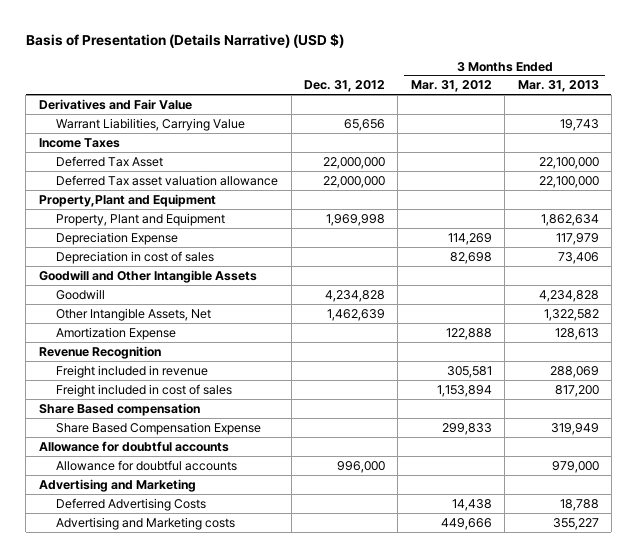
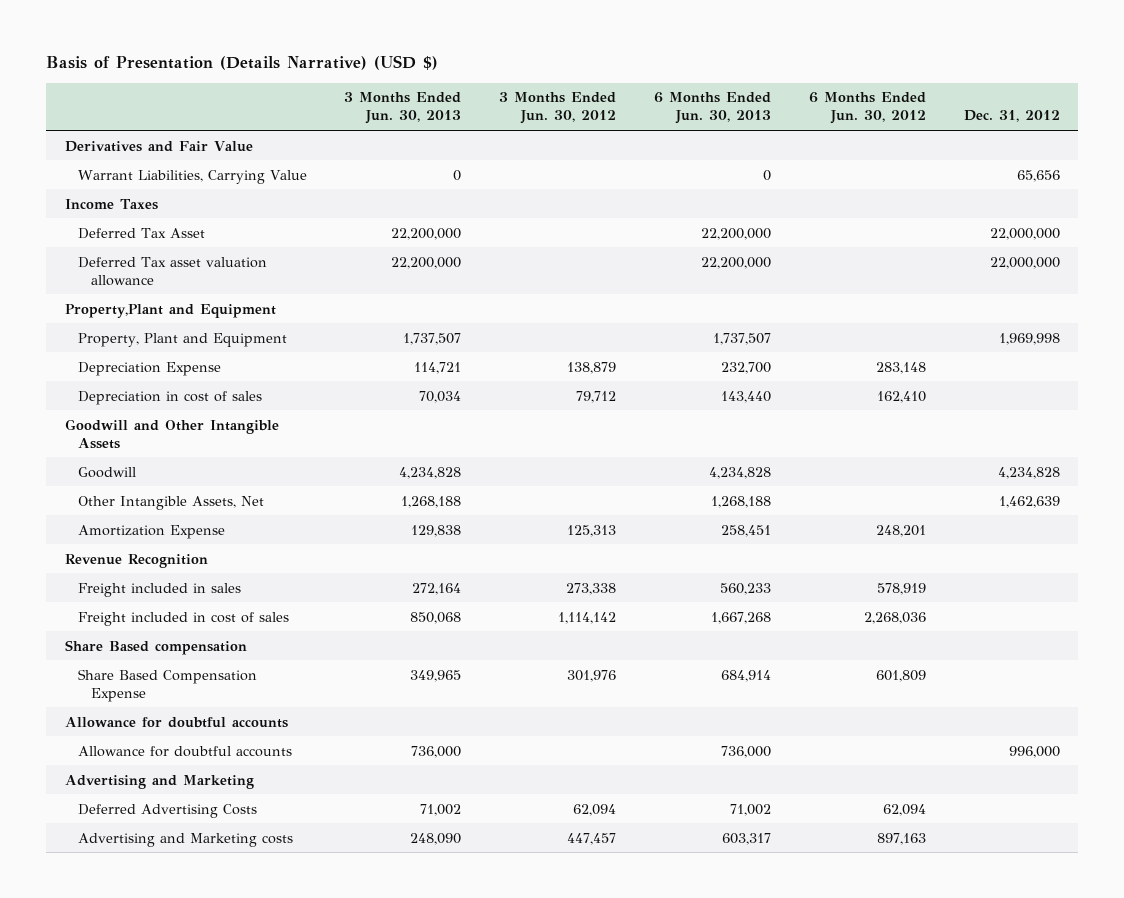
- | Dec. 31, 2012 | 3 Months Ended Mar. 31, 2012 | 3 Months Ended Mar. 31, 2013
+ | 3 Months Ended Jun. 30, 2013 | 3 Months Ended Jun. 30, 2012 | 6 Months Ended Jun. 30, 2013 | 6 Months Ended Jun. 30, 2012 | Dec. 31, 2012
- Freight included in revenue | | 305,581 | 288,069
+ Freight included in sales | 272,164 | 273,338 | 560,233 | 578,919 |

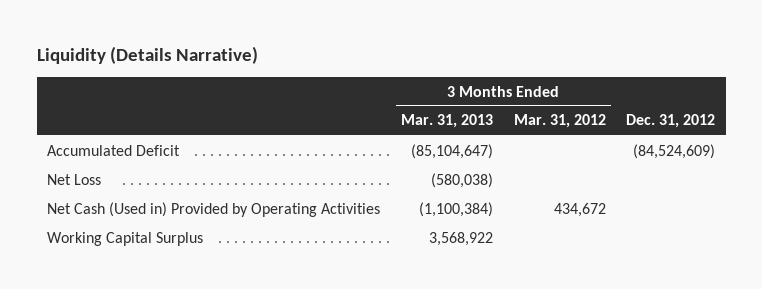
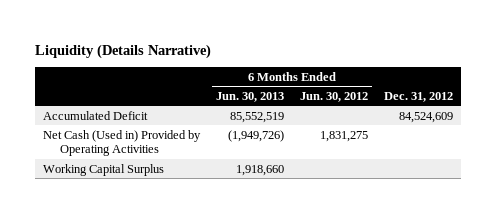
- | 3 Months Ended Mar. 31, 2013 | 3 Months Ended Mar. 31, 2012 | Dec. 31, 2012
+ | 6 Months Ended Jun. 30, 2013 | 6 Months Ended Jun. 30, 2012 | Dec. 31, 2012
- Accumulated Deficit | (85,104,647) | | (84,524,609)
- Net Loss | (580,038) | |
+ Accumulated Deficit | 85,552,519 | | 84,524,609

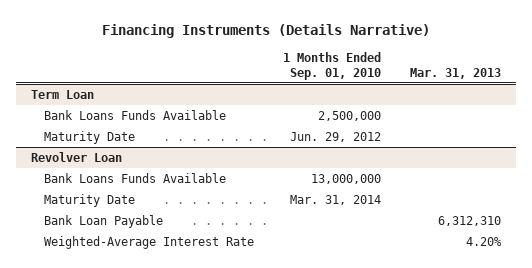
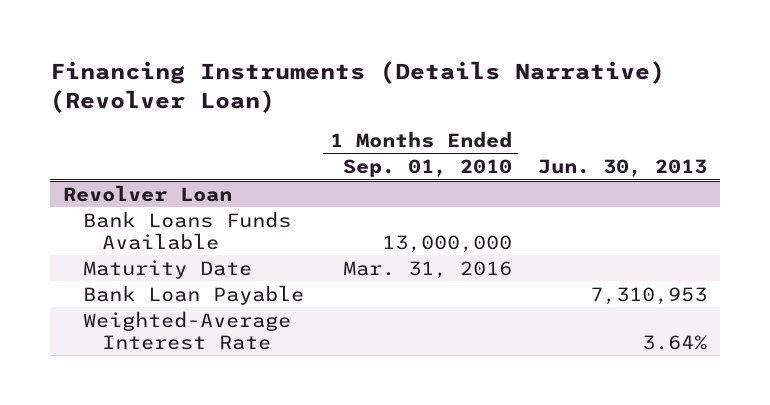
- Financing Instruments (Details Narrative)
+ Financing Instruments (Details Narrative) (Revolver Loan)
- | 1 Months Ended Sep. 01, 2010 | Mar. 31, 2013
+ | 1 Months Ended Sep. 01, 2010 | Jun. 30, 2013
- Term Loan
- Bank Loans Funds Available | 2,500,000 |
- Maturity Date | Jun. 29, 2012 |
@ Revolver Loan
- Maturity Date | Mar. 31, 2014 |
+ Maturity Date | Mar. 31, 2016 |

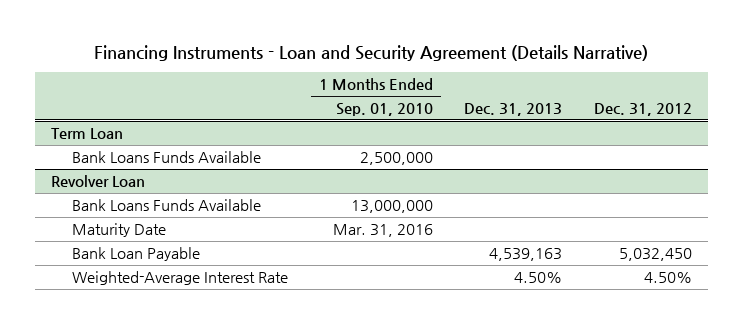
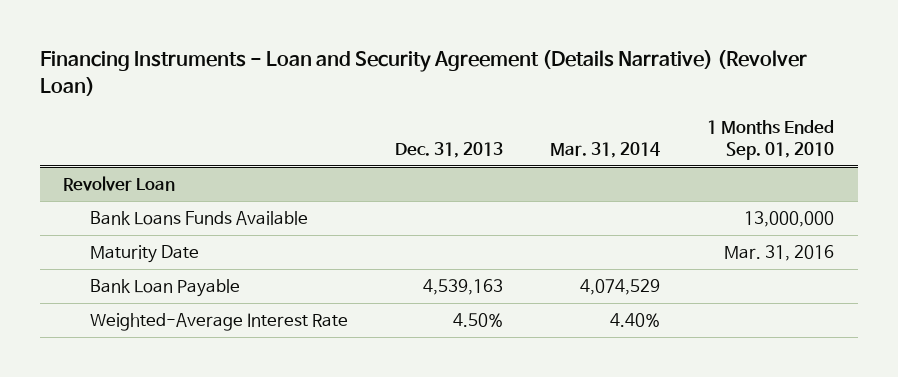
- Financing Instruments - Loan and Security Agreement (Details Narrative)
+ Financing Instruments - Loan and Security Agreement (Details Narrative) (Revolver Loan)
- | 1 Months Ended Sep. 01, 2010 | Dec. 31, 2013 | Dec. 31, 2012
+ | Dec. 31, 2013 | Mar. 31, 2014 | 1 Months Ended Sep. 01, 2010
- Term Loan
- Bank Loans Funds Available | 2,500,000 | |

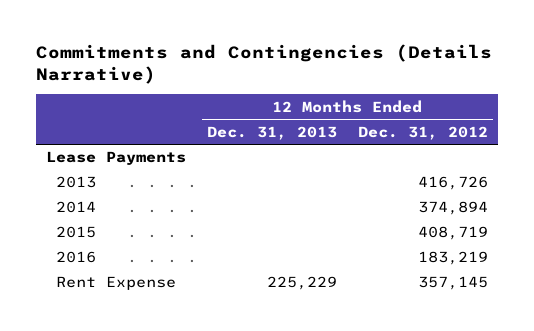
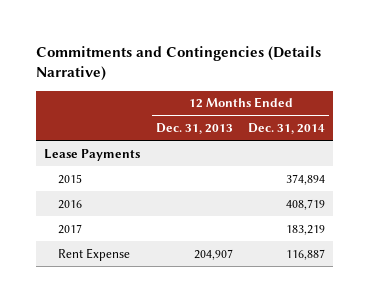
- | 12 Months Ended Dec. 31, 2013 | 12 Months Ended Dec. 31, 2012
+ | 12 Months Ended Dec. 31, 2013 | 12 Months Ended Dec. 31, 2014
- 2013 | | 416,726
- 2014 | | 374,894
- Rent Expense | 225,229 | 357,145
+ 2017 | | 183,219
+ Rent Expense | 204,907 | 116,887

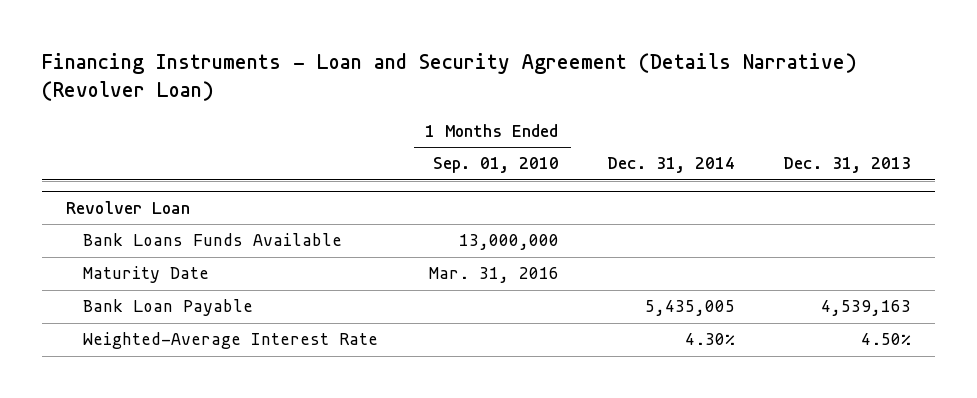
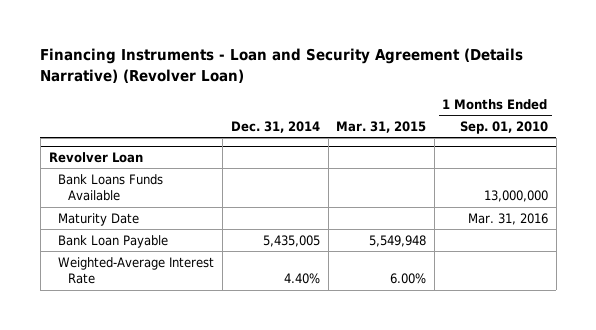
- | 1 Months Ended Sep. 01, 2010 | Dec. 31, 2014 | Dec. 31, 2013
+ | Dec. 31, 2014 | Mar. 31, 2015 | 1 Months Ended Sep. 01, 2010
@ Revolver Loan
- Weighted-Average Interest Rate | | 4.30% | 4.50%
+ Weighted-Average Interest Rate | 4.40% | 6.00% |

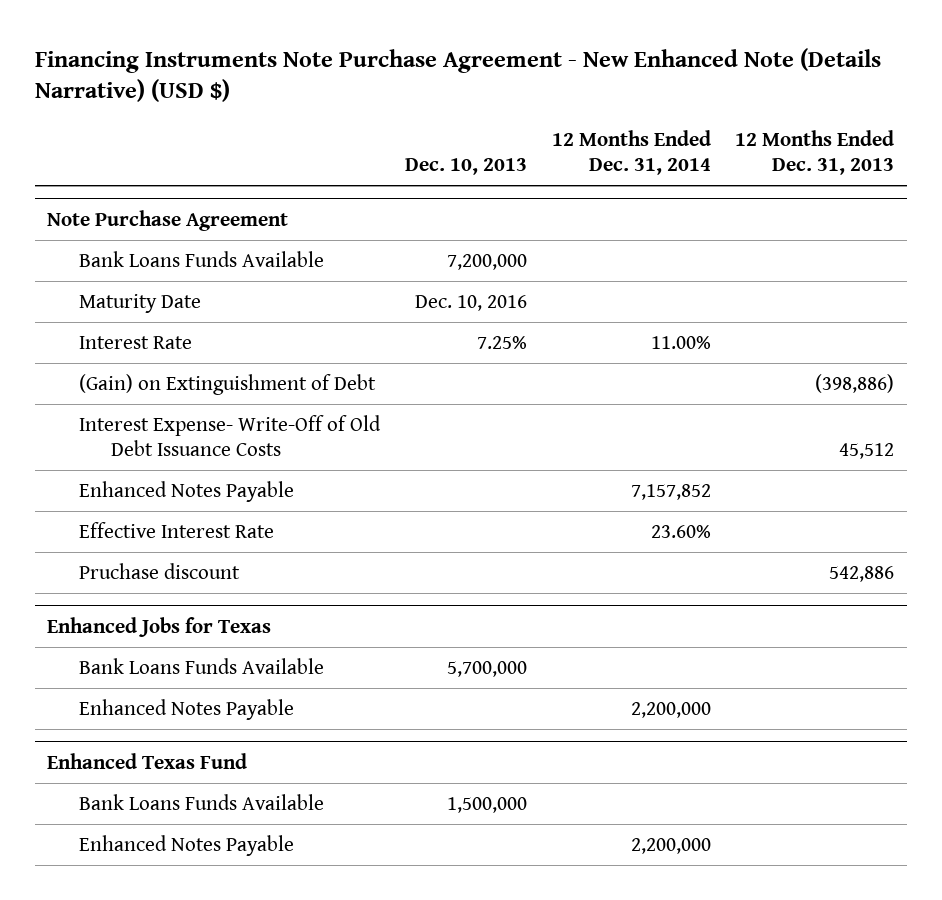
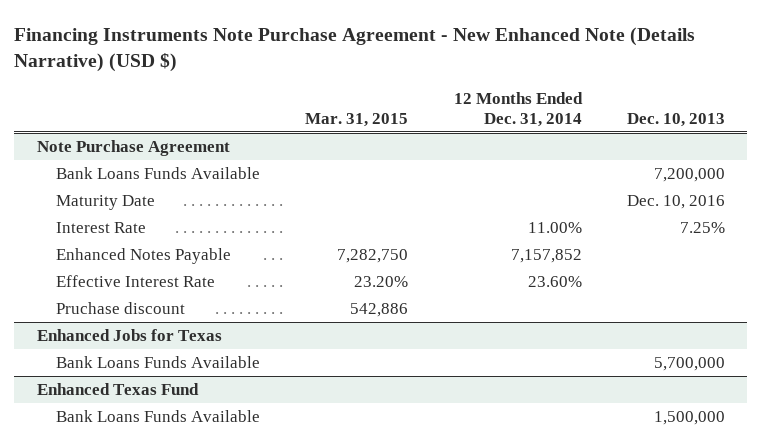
- | Dec. 10, 2013 | 12 Months Ended Dec. 31, 2014 | 12 Months Ended Dec. 31, 2013
+ | Mar. 31, 2015 | 12 Months Ended Dec. 31, 2014 | Dec. 10, 2013
@ Note Purchase Agreement
- (Gain) on Extinguishment of Debt | | | (398,886)
- Interest Expense- Write-Off of Old Debt Issuance Costs | | | 45,512
@ Enhanced Jobs for Texas
- Enhanced Notes Payable | | 2,200,000 |
@ Enhanced Texas Fund
- Enhanced Notes Payable | | 2,200,000 |

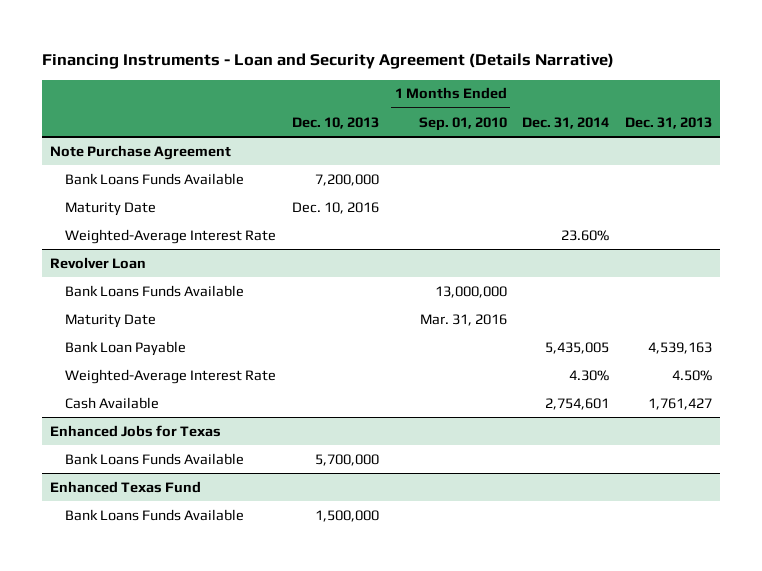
- Financing Instruments Note Purchase Agreement - New Enhanced Note (Details Narrative) (USD $)
+ Financing Instruments - Loan and Security Agreement (Details Narrative)
- | Mar. 31, 2015 | 12 Months Ended Dec. 31, 2014 | Dec. 10, 2013
+ | Dec. 10, 2013 | 1 Months Ended Sep. 01, 2010 | Dec. 31, 2014 | Dec. 31, 2013
@ Note Purchase Agreement
- Interest Rate | | 11.00% | 7.25%
- Enhanced Notes Payable | 7,282,750 | 7,157,852 |
- Effective Interest Rate | 23.20% | 23.60% |
- Pruchase discount | 542,886 | |
+ Weighted-Average Interest Rate | | | 23.60% |
+ Revolver Loan
+ Bank Loans Funds Available | | 13,000,000 | |
+ Maturity Date | | Mar. 31, 2016 | |
+ Bank Loan Payable | | | 5,435,005 | 4,539,163
+ Weighted-Average Interest Rate | | | 4.30% | 4.50%
+ Cash Available | | | 2,754,601 | 1,761,427

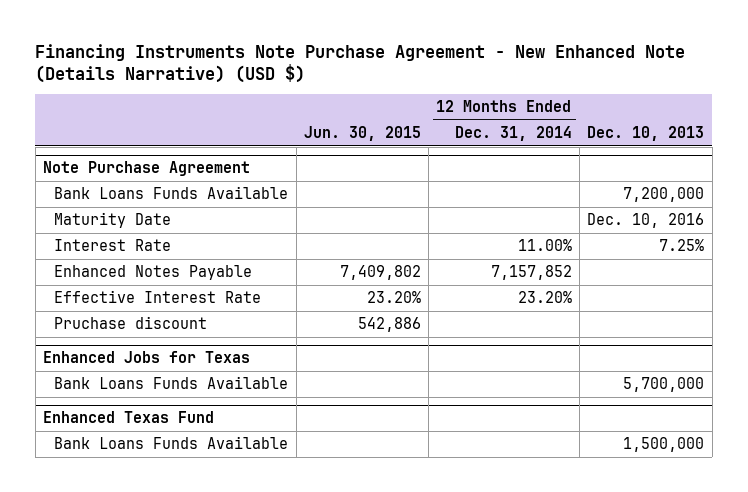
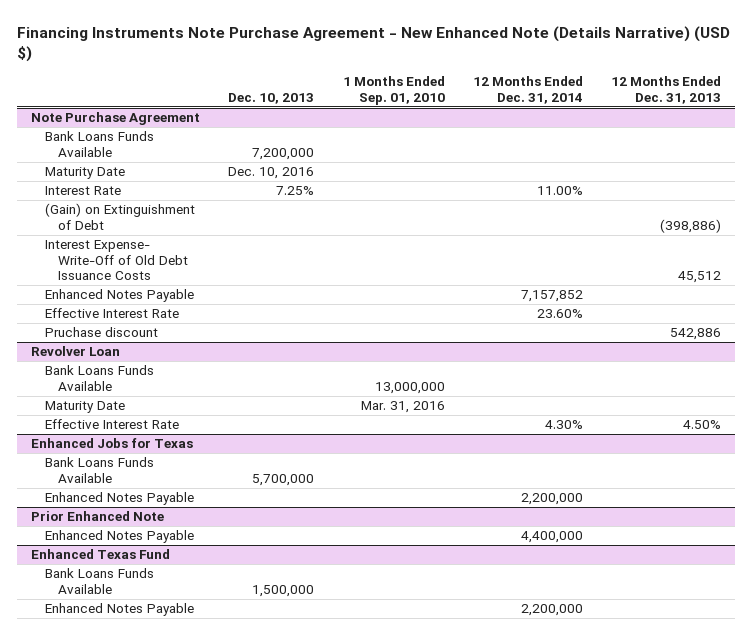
- | Jun. 30, 2015 | 12 Months Ended Dec. 31, 2014 | Dec. 10, 2013
+ | Dec. 10, 2013 | 1 Months Ended Sep. 01, 2010 | 12 Months Ended Dec. 31, 2014 | 12 Months Ended Dec. 31, 2013
@ Note Purchase Agreement
+ (Gain) on Extinguishment of Debt | | | | (398,886)
+ Interest Expense- Write-Off of Old Debt Issuance Costs | | | | 45,512
- Effective Interest Rate | 23.20% | 23.20% |
+ Effective Interest Rate | | | 23.60% |
+ Revolver Loan
+ Bank Loans Funds Available | | 13,000,000 | |
+ Maturity Date | | Mar. 31, 2016 | |
+ Effective Interest Rate | | | 4.30% | 4.50%
@ Enhanced Jobs for Texas
+ Enhanced Notes Payable | | | 2,200,000 |
+ Prior Enhanced Note
+ Enhanced Notes Payable | | | 4,400,000 |
@ Enhanced Texas Fund
+ Enhanced Notes Payable | | | 2,200,000 |

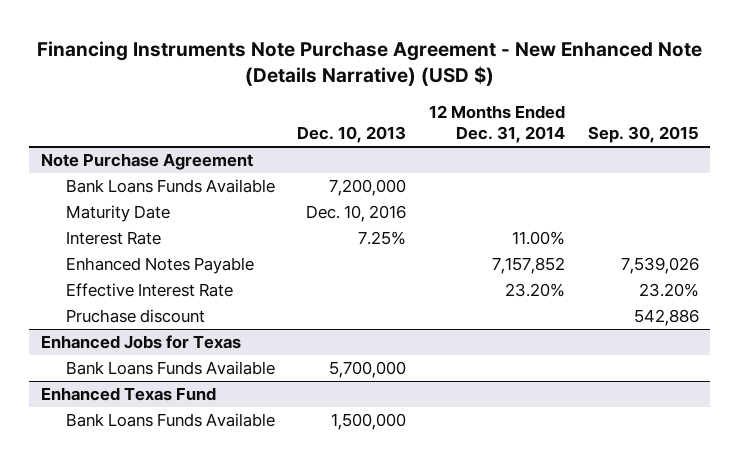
- | Dec. 10, 2013 | 1 Months Ended Sep. 01, 2010 | 12 Months Ended Dec. 31, 2014 | 12 Months Ended Dec. 31, 2013
+ | Dec. 10, 2013 | 12 Months Ended Dec. 31, 2014 | Sep. 30, 2015
@ Note Purchase Agreement
- (Gain) on Extinguishment of Debt | | | | (398,886)
- Interest Expense- Write-Off of Old Debt Issuance Costs | | | | 45,512
- Effective Interest Rate | | | 23.60% |
+ Effective Interest Rate | | 23.20% | 23.20%
- Revolver Loan
- Bank Loans Funds Available | | 13,000,000 | |
- Maturity Date | | Mar. 31, 2016 | |
- Effective Interest Rate | | | 4.30% | 4.50%
@ Enhanced Jobs for Texas
- Enhanced Notes Payable | | | 2,200,000 |
- Prior Enhanced Note
- Enhanced Notes Payable | | | 4,400,000 |
@ Enhanced Texas Fund
- Enhanced Notes Payable | | | 2,200,000 |

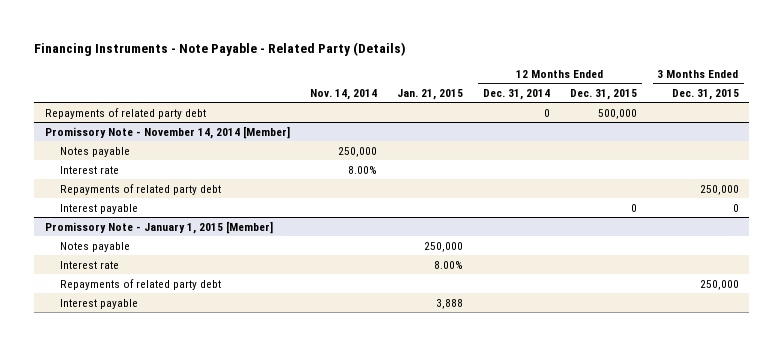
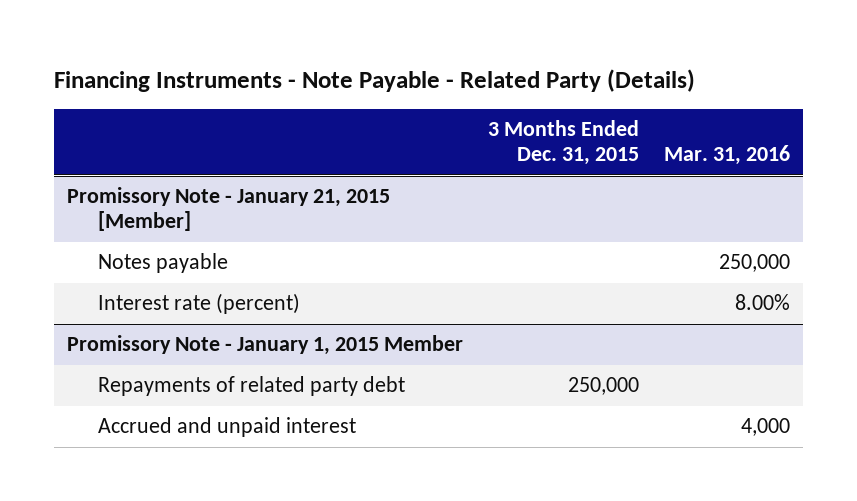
- | Nov. 14, 2014 | Jan. 21, 2015 | 12 Months Ended Dec. 31, 2014 | 12 Months Ended Dec. 31, 2015 | 3 Months Ended Dec. 31, 2015
+ | 3 Months Ended Dec. 31, 2015 | Mar. 31, 2016
- Repayments of related party debt | | | 0 | 500,000 |
- Promissory Note - November 14, 2014 [Member]
- Notes payable | 250,000 | | | |
- Interest rate | 8.00% | | | |
- Repayments of related party debt | | | | | 250,000
- Interest payable | | | | 0 | 0
- Promissory Note - January 1, 2015 [Member]
- Notes payable | | 250,000 | | |
- Interest rate | | 8.00% | | |
+ Promissory Note - January 21, 2015 [Member]
+ Notes payable | | 250,000
+ Interest rate (percent) | | 8.00%
+ Promissory Note - January 1, 2015 Member
- Interest payable | | 3,888 | | |
+ Accrued and unpaid interest | | 4,000

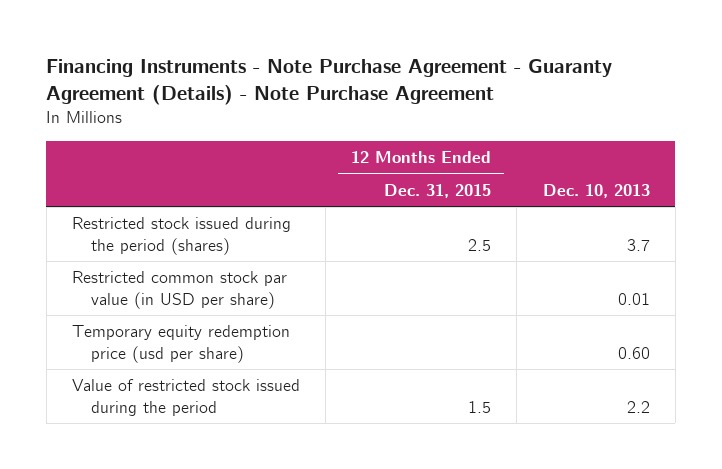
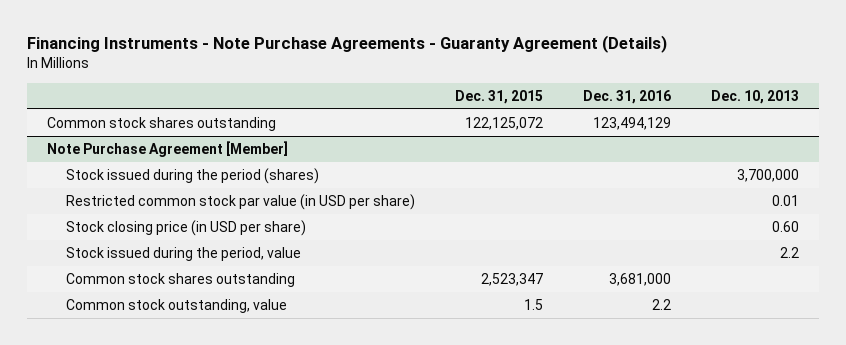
- Financing Instruments - Note Purchase Agreement - Guaranty Agreement (Details) - Note Purchase Agreement
+ Financing Instruments - Note Purchase Agreements - Guaranty Agreement (Details)
- | 12 Months Ended Dec. 31, 2015 | Dec. 10, 2013
+ | Dec. 31, 2015 | Dec. 31, 2016 | Dec. 10, 2013
- Restricted stock issued during the period (shares) | 2.5 | 3.7
- Restricted common stock par value (in USD per share) | | 0.01
- Temporary equity redemption price (usd per share) | | 0.60
- Value of restricted stock issued during the period | 1.5 | 2.2
+ Common stock shares outstanding | 122,125,072 | 123,494,129 |
+ Note Purchase Agreement [Member]
+ Stock issued during the period (shares) | | | 3,700,000
+ Restricted common stock par value (in USD per share) | | | 0.01
+ Stock closing price (in USD per share) | | | 0.60
+ Stock issued during the period, value | | | 2.2
+ Common stock shares outstanding | 2,523,347 | 3,681,000 |
+ Common stock outstanding, value | 1.5 | 2.2 |

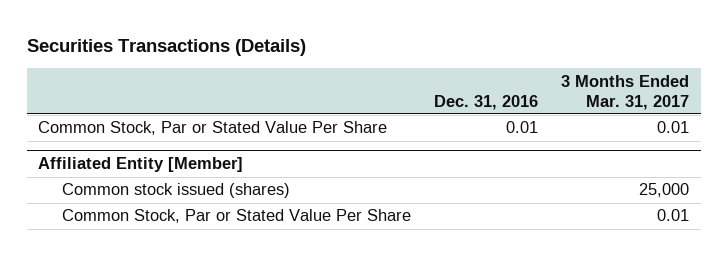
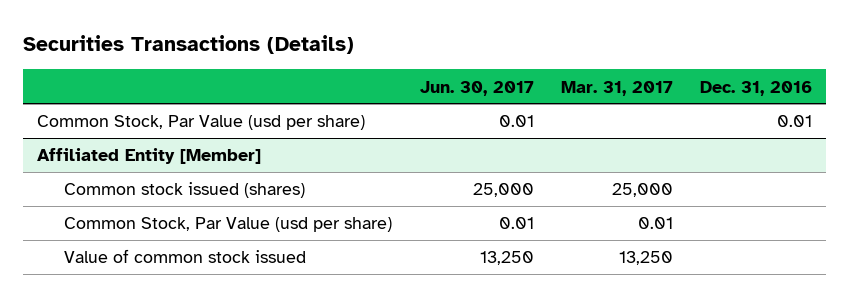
- | Dec. 31, 2016 | 3 Months Ended Mar. 31, 2017
+ | Jun. 30, 2017 | Mar. 31, 2017 | Dec. 31, 2016
- Common Stock, Par or Stated Value Per Share | 0.01 | 0.01
+ Common Stock, Par Value (usd per share) | 0.01 | | 0.01
@ Affiliated Entity [Member]
- Common Stock, Par or Stated Value Per Share | | 0.01
+ Common Stock, Par Value (usd per share) | 0.01 | 0.01 |
+ Value of common stock issued | 13,250 | 13,250 |

